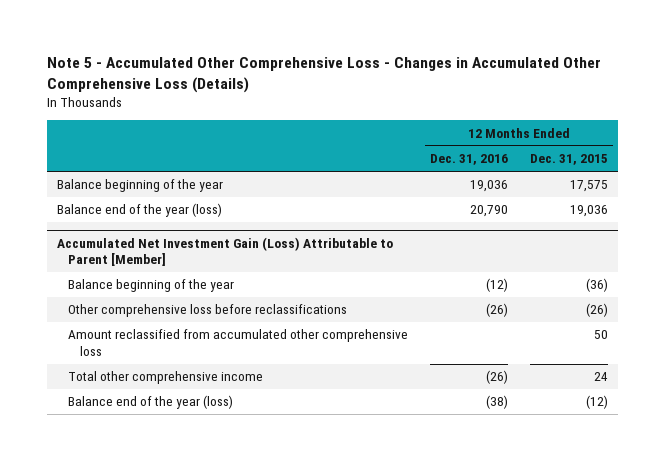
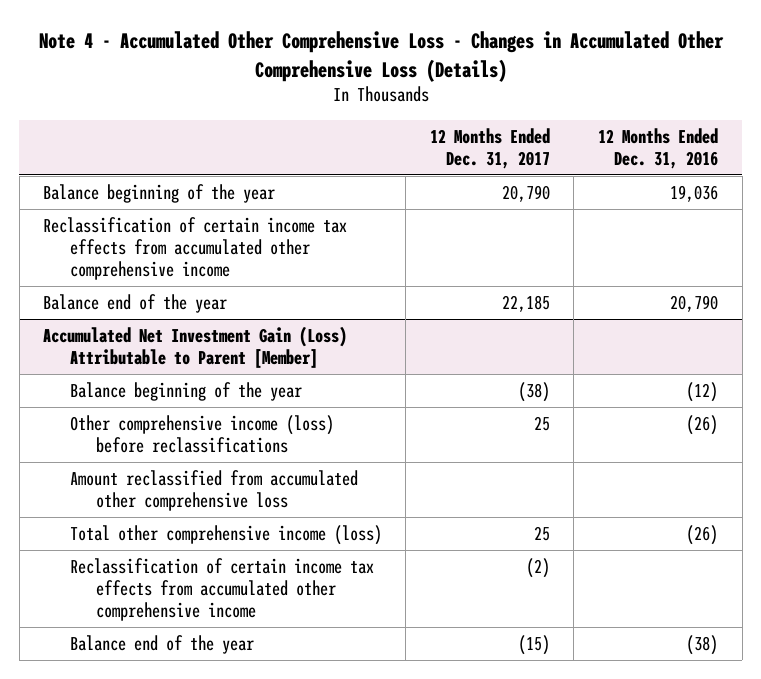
- Note 5 - Accumulated Other Comprehensive Loss - Changes in Accumulated Other Comprehensive Loss (Details)
+ Note 4 - Accumulated Other Comprehensive Loss - Changes in Accumulated Other Comprehensive Loss (Details)
- | 12 Months Ended Dec. 31, 2016 | 12 Months Ended Dec. 31, 2015
+ | 12 Months Ended Dec. 31, 2017 | 12 Months Ended Dec. 31, 2016
- Balance end of the year (loss) | 20,790 | 19,036
+ Reclassification of certain income tax effects from accumulated other comprehensive income
+ Balance end of the year | 22,185 | 20,790
@ Accumulated Net Investment Gain (Loss) Attributable to Parent [Member]
- Other comprehensive loss before reclassifications | (26) | (26)
+ Other comprehensive income (loss) before reclassifications | 25 | (26)
- Total other comprehensive income | (26) | 24
- Balance end of the year (loss) | (38) | (12)
+ Total other comprehensive income (loss) | 25 | (26)
+ Reclassification of certain income tax effects from accumulated other comprehensive income | (2) |
+ Balance end of the year | (15) | (38)

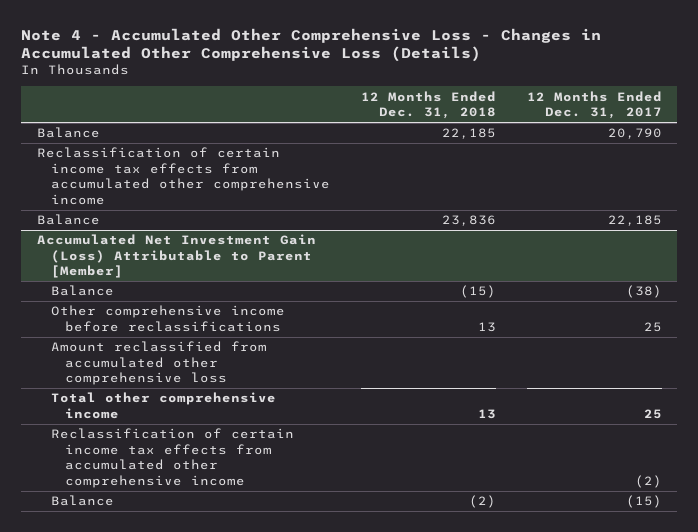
- | 12 Months Ended Dec. 31, 2017 | 12 Months Ended Dec. 31, 2016
+ | 12 Months Ended Dec. 31, 2018 | 12 Months Ended Dec. 31, 2017
- Balance beginning of the year | 20,790 | 19,036
+ Balance | 22,185 | 20,790
- Balance end of the year | 22,185 | 20,790
+ Balance | 23,836 | 22,185
@ Accumulated Net Investment Gain (Loss) Attributable to Parent [Member]
- Balance beginning of the year | (38) | (12)
- Other comprehensive income (loss) before reclassifications | 25 | (26)
+ Balance | (15) | (38)
+ Other comprehensive income before reclassifications | 13 | 25
- Total other comprehensive income (loss) | 25 | (26)
+ Total other comprehensive income | 13 | 25
- Balance end of the year | (15) | (38)
+ Balance | (2) | (15)

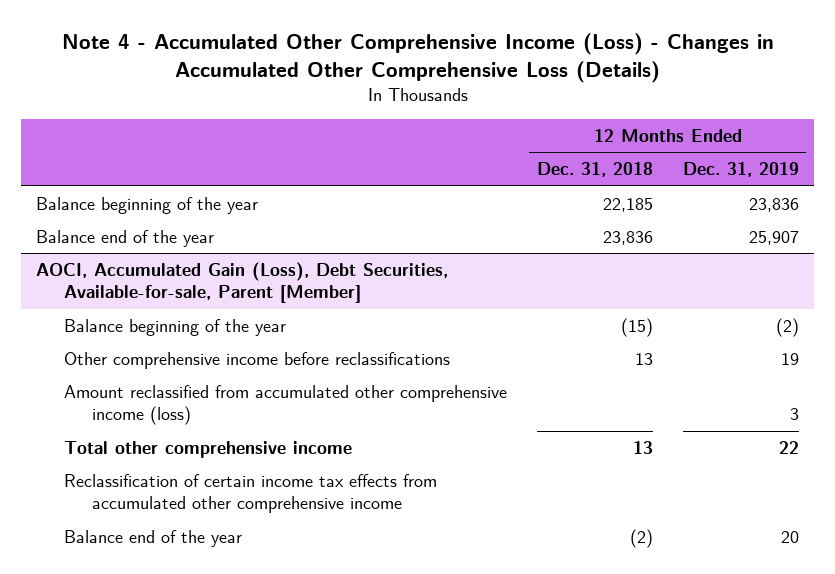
- Note 4 - Accumulated Other Comprehensive Loss - Changes in Accumulated Other Comprehensive Loss (Details)
+ Note 4 - Accumulated Other Comprehensive Income (Loss) - Changes in Accumulated Other Comprehensive Loss (Details)
- | 12 Months Ended Dec. 31, 2018 | 12 Months Ended Dec. 31, 2017
+ | 12 Months Ended Dec. 31, 2018 | 12 Months Ended Dec. 31, 2019
- Balance | 22,185 | 20,790
- Reclassification of certain income tax effects from accumulated other comprehensive income
- Balance | 23,836 | 22,185
- Accumulated Net Investment Gain (Loss) Attributable to Parent [Member]
- Balance | (15) | (38)
+ Balance beginning of the year | 22,185 | 23,836
+ Balance end of the year | 23,836 | 25,907
+ AOCI, Accumulated Gain (Loss), Debt Securities, Available-for-sale, Parent [Member]
+ Balance beginning of the year | (15) | (2)
- Amount reclassified from accumulated other comprehensive loss
+ Amount reclassified from accumulated other comprehensive income (loss) | | 3
- Balance | (2) | (15)
+ Balance end of the year | (2) | 20

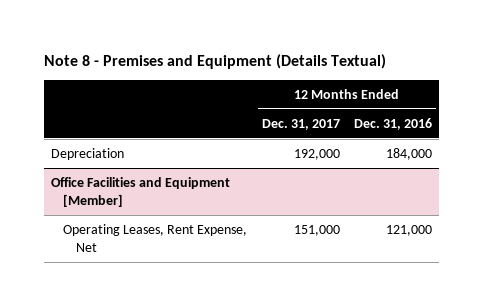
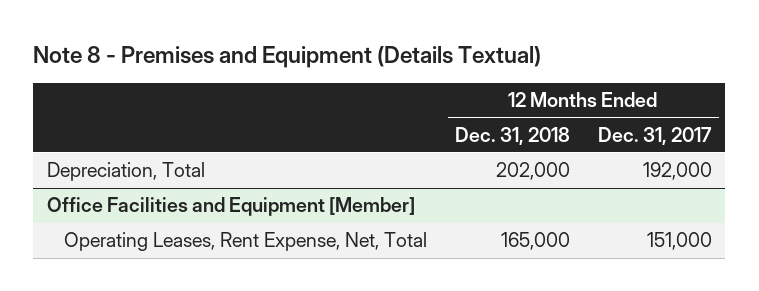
- | 12 Months Ended Dec. 31, 2017 | 12 Months Ended Dec. 31, 2016
+ | 12 Months Ended Dec. 31, 2018 | 12 Months Ended Dec. 31, 2017
- Depreciation | 192,000 | 184,000
+ Depreciation, Total | 202,000 | 192,000
@ Office Facilities and Equipment [Member]
- Operating Leases, Rent Expense, Net | 151,000 | 121,000
+ Operating Leases, Rent Expense, Net, Total | 165,000 | 151,000

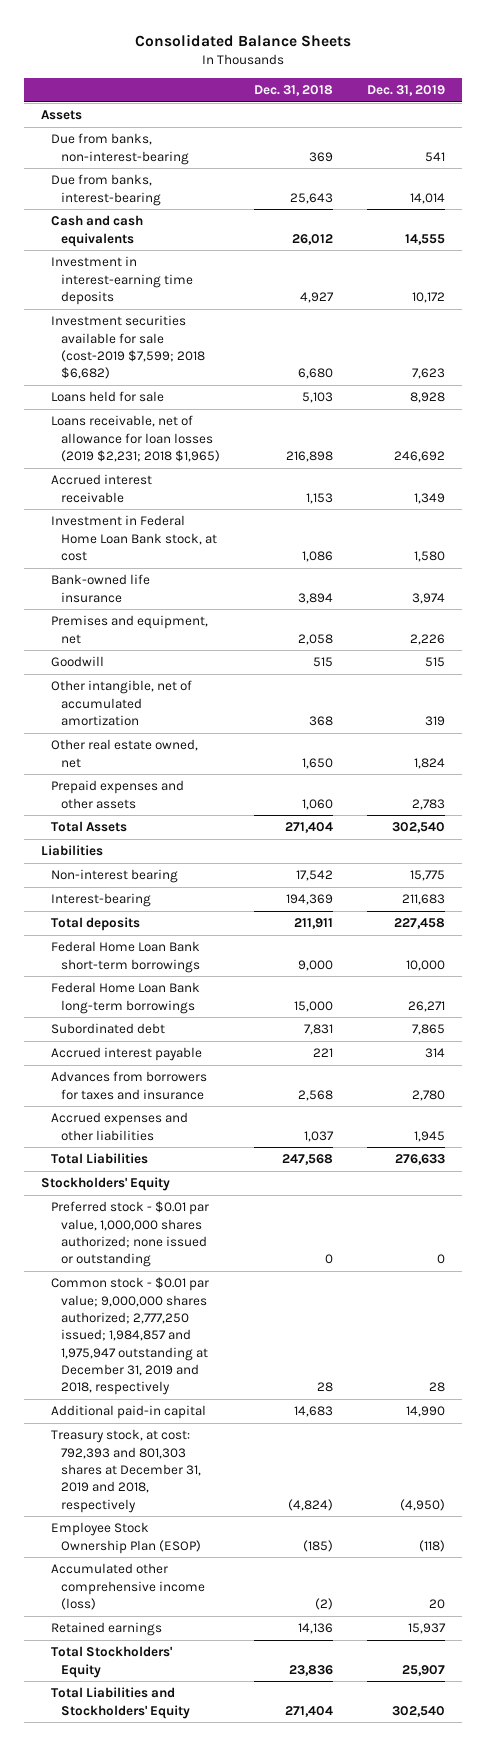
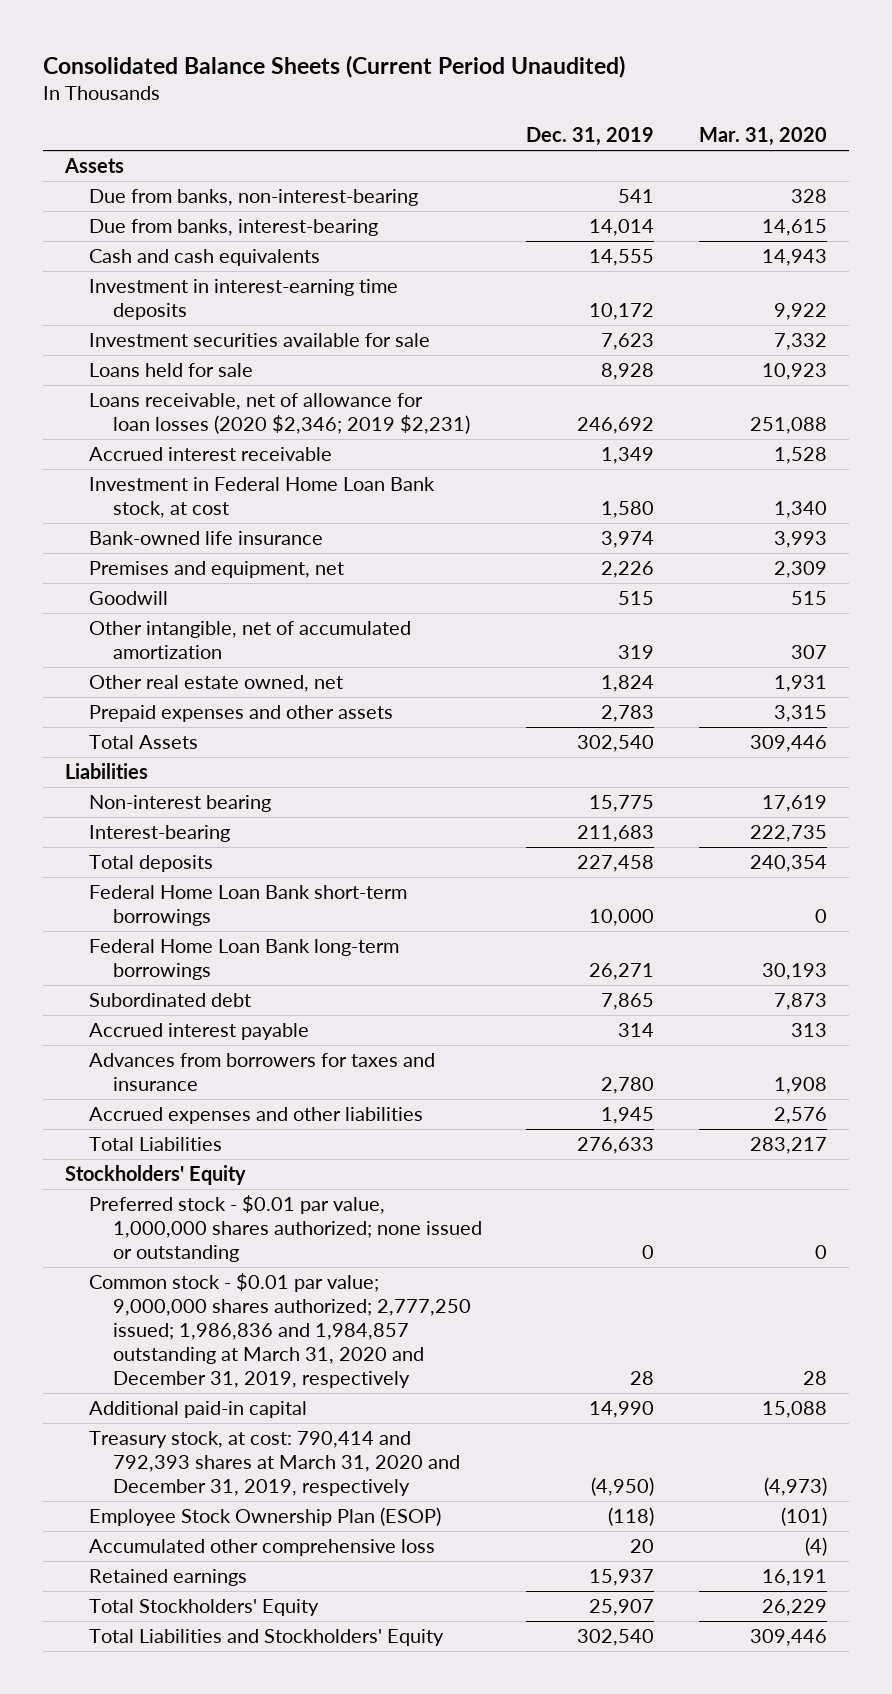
- Consolidated Balance Sheets
+ Consolidated Balance Sheets (Current Period Unaudited)
- | Dec. 31, 2018 | Dec. 31, 2019
+ | Dec. 31, 2019 | Mar. 31, 2020
- Investment securities available for sale (cost-2019 $7,599; 2018 $6,682) | 6,680 | 7,623
+ Investment securities available for sale | 7,623 | 7,332
- Loans receivable, net of allowance for loan losses (2019 $2,231; 2018 $1,965) | 216,898 | 246,692
+ Loans receivable, net of allowance for loan losses (2020 $2,346; 2019 $2,231) | 246,692 | 251,088
- Common stock - $0.01 par value; 9,000,000 shares authorized; 2,777,250 issued; 1,984,857 and 1,975,947 outstanding at December 31, 2019 and 2018, respectively | 28 | 28
+ Common stock - $0.01 par value; 9,000,000 shares authorized; 2,777,250 issued; 1,986,836 and 1,984,857 outstanding at March 31, 2020 and December 31, 2019, respectively | 28 | 28
- Treasury stock, at cost: 792,393 and 801,303 shares at December 31, 2019 and 2018, respectively | (4,824) | (4,950)
+ Treasury stock, at cost: 790,414 and 792,393 shares at March 31, 2020 and December 31, 2019, respectively | (4,950) | (4,973)
- Accumulated other comprehensive income (loss) | (2) | 20
+ Accumulated other comprehensive loss | 20 | (4)

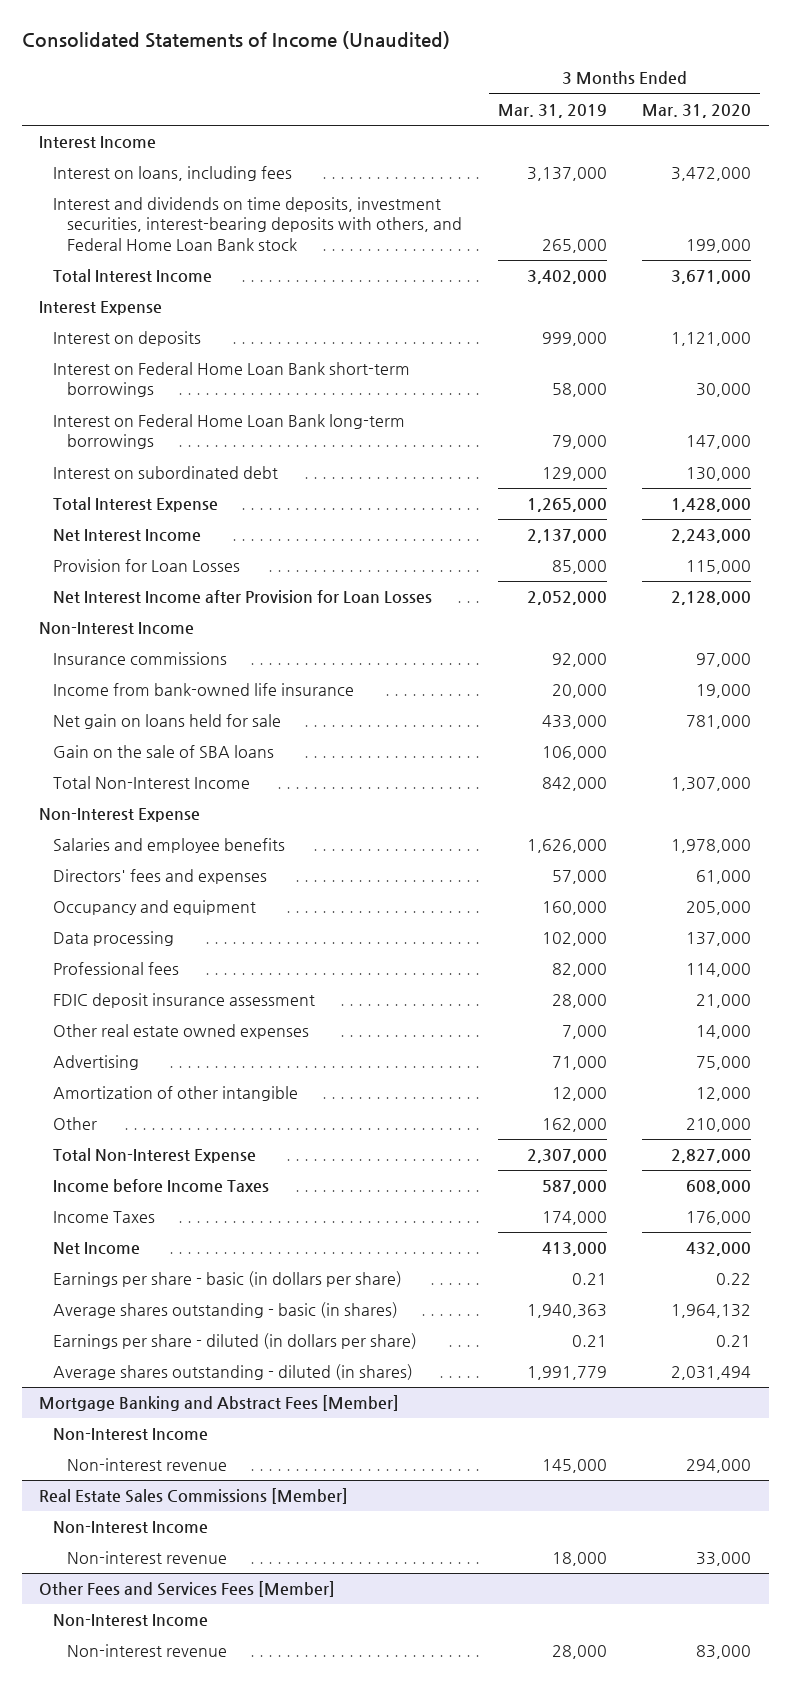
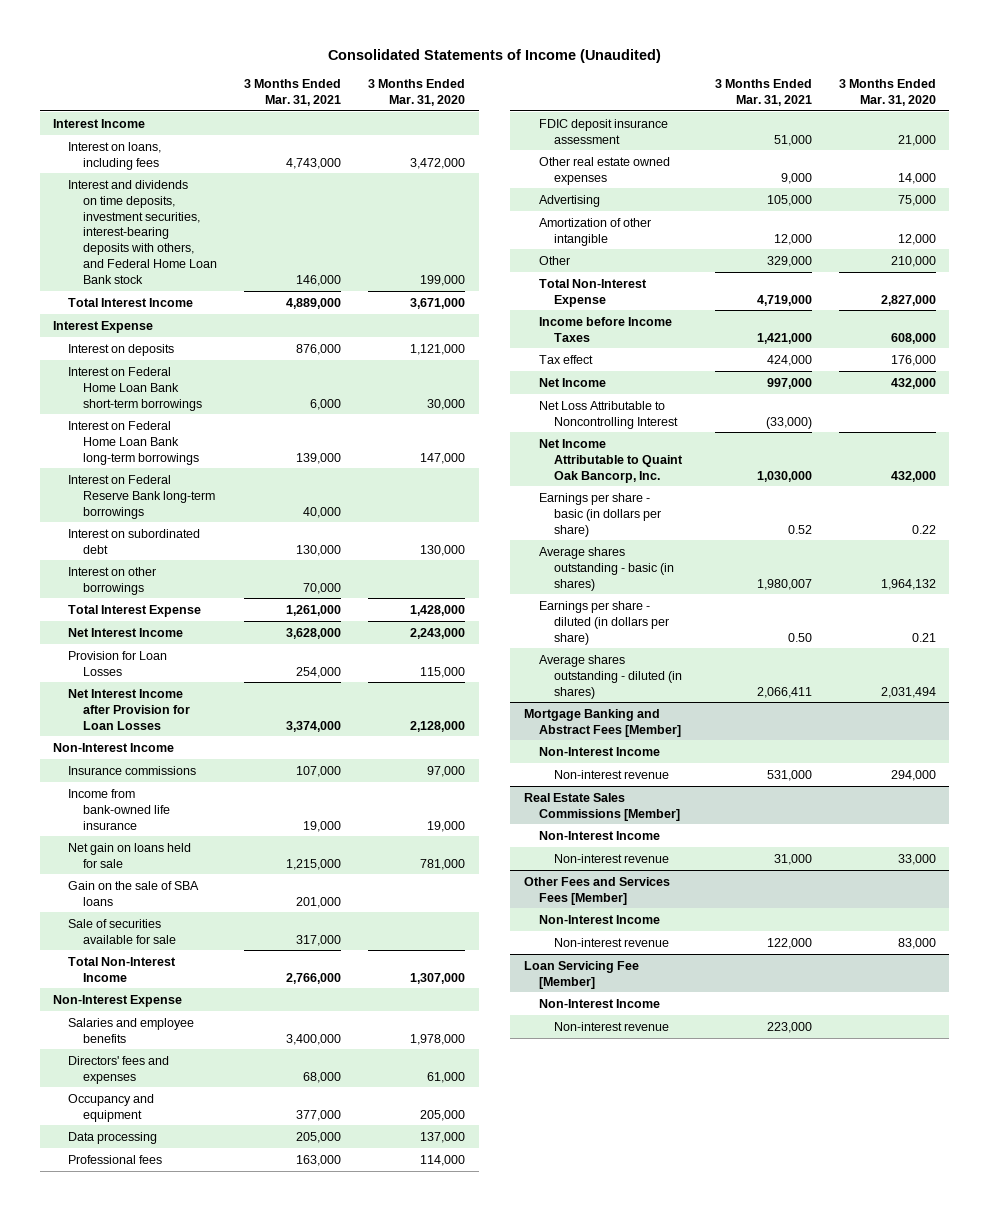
- | 3 Months Ended Mar. 31, 2019 | 3 Months Ended Mar. 31, 2020
+ | 3 Months Ended Mar. 31, 2021 | 3 Months Ended Mar. 31, 2020
+ Interest on Federal Reserve Bank long-term borrowings | 40,000 |
+ Interest on other borrowings | 70,000 |
+ Sale of securities available for sale | 317,000 |
- Income Taxes | 174,000 | 176,000
+ Tax effect | 424,000 | 176,000
+ Net Loss Attributable to Noncontrolling Interest | (33,000) |
+ Net Income Attributable to Quaint Oak Bancorp, Inc. | 1,030,000 | 432,000
+ Loan Servicing Fee [Member]
+ Non-Interest Income
+ Non-interest revenue | 223,000 |

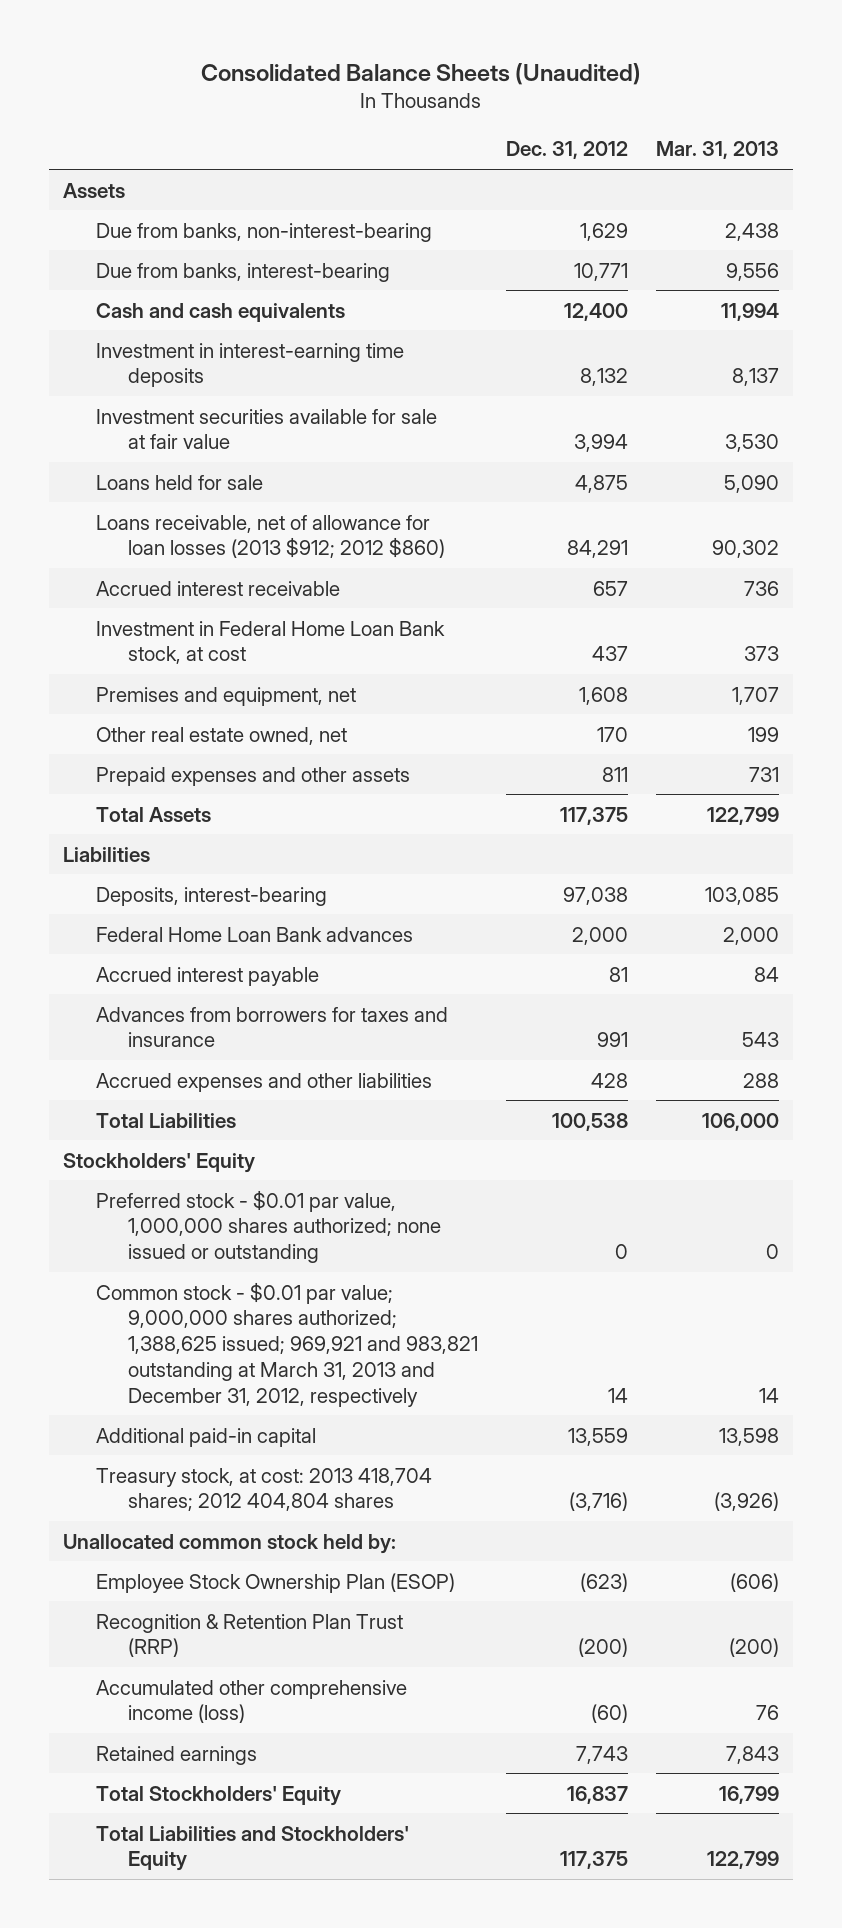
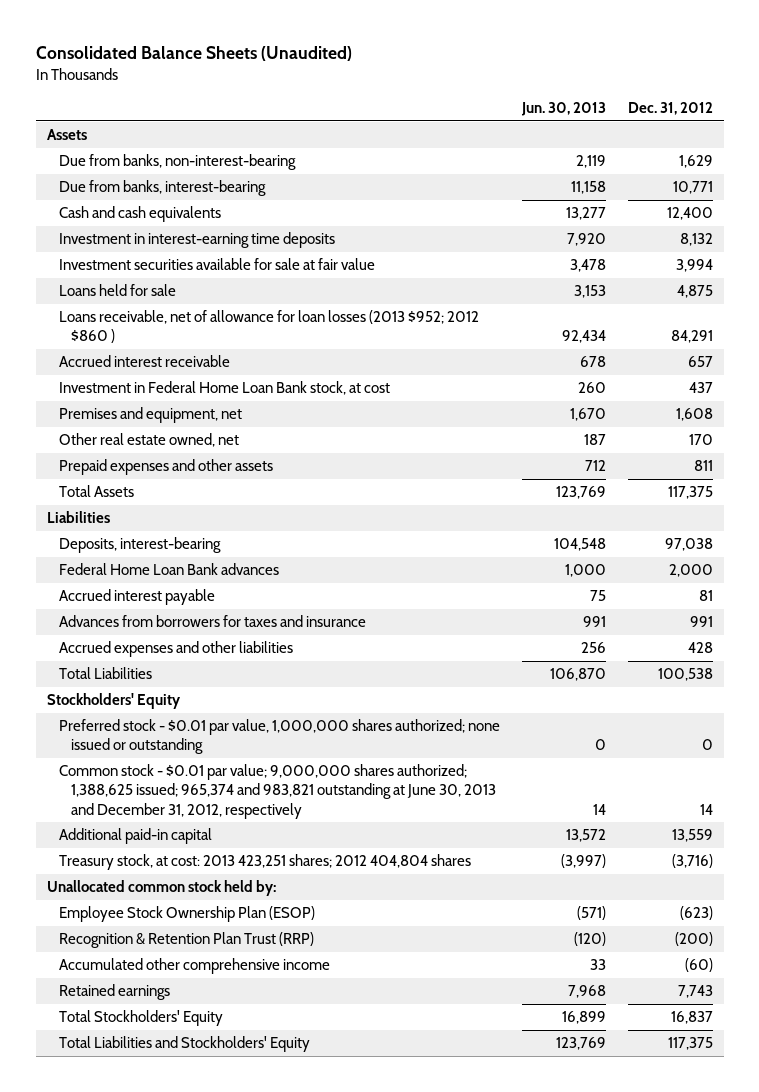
- | Dec. 31, 2012 | Mar. 31, 2013
+ | Jun. 30, 2013 | Dec. 31, 2012
- Loans receivable, net of allowance for loan losses (2013 $912; 2012 $860) | 84,291 | 90,302
+ Loans receivable, net of allowance for loan losses (2013 $952; 2012 $860 ) | 92,434 | 84,291
- Common stock - $0.01 par value; 9,000,000 shares authorized; 1,388,625 issued; 969,921 and 983,821 outstanding at March 31, 2013 and December 31, 2012, respectively | 14 | 14
+ Common stock - $0.01 par value; 9,000,000 shares authorized; 1,388,625 issued; 965,374 and 983,821 outstanding at June 30, 2013 and December 31, 2012, respectively | 14 | 14
- Treasury stock, at cost: 2013 418,704 shares; 2012 404,804 shares | (3,716) | (3,926)
+ Treasury stock, at cost: 2013 423,251 shares; 2012 404,804 shares | (3,997) | (3,716)
- Accumulated other comprehensive income (loss) | (60) | 76
+ Accumulated other comprehensive income | 33 | (60)

